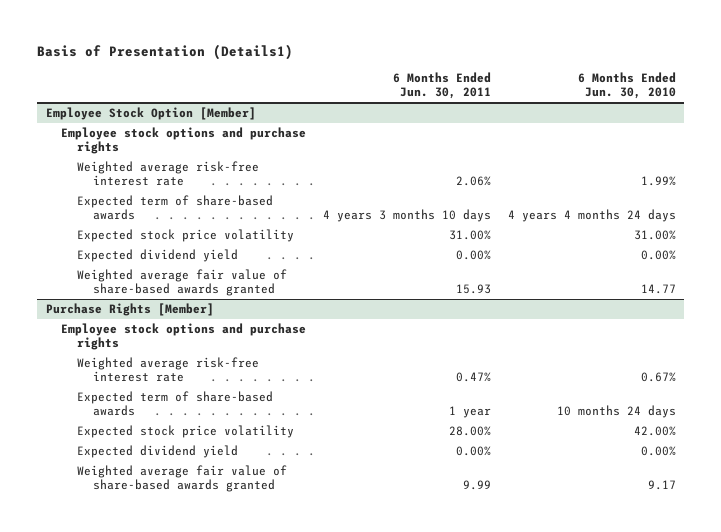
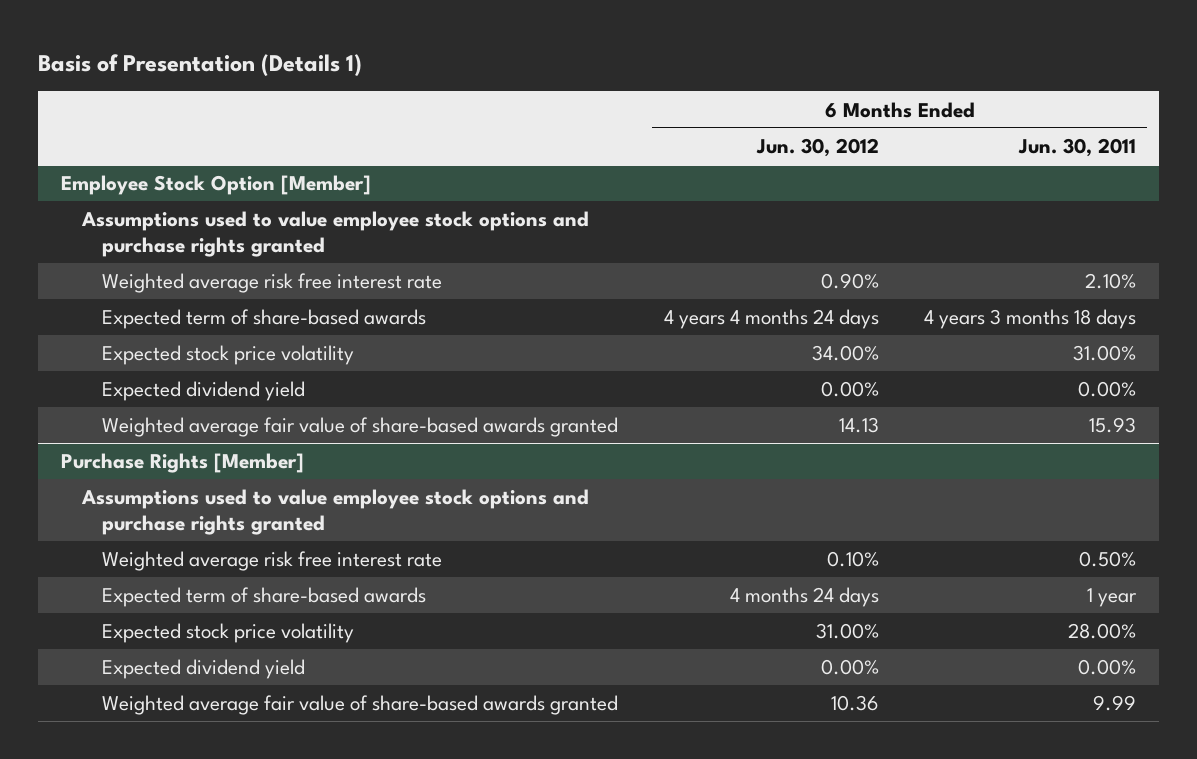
- Basis of Presentation (Details1)
+ Basis of Presentation (Details 1)
- | 6 Months Ended Jun. 30, 2011 | 6 Months Ended Jun. 30, 2010
+ | 6 Months Ended Jun. 30, 2012 | 6 Months Ended Jun. 30, 2011
@ Employee Stock Option [Member]
- Employee stock options and purchase rights
- Weighted average risk-free interest rate | 2.06% | 1.99%
- Expected term of share-based awards | 4 years 3 months 10 days | 4 years 4 months 24 days
+ Assumptions used to value employee stock options and purchase rights granted
+ Weighted average risk free interest rate | 0.90% | 2.10%
+ Expected term of share-based awards | 4 years 4 months 24 days | 4 years 3 months 18 days
@ Purchase Rights [Member]
- Employee stock options and purchase rights
- Weighted average risk-free interest rate | 0.47% | 0.67%
+ Assumptions used to value employee stock options and purchase rights granted
+ Weighted average risk free interest rate | 0.10% | 0.50%

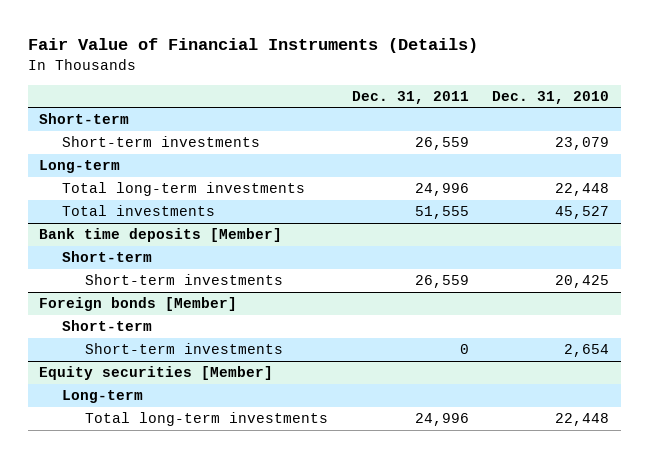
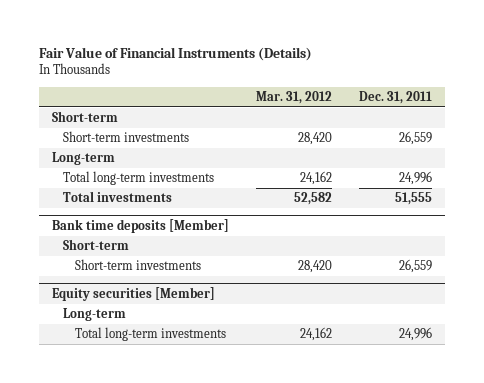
- | Dec. 31, 2011 | Dec. 31, 2010
+ | Mar. 31, 2012 | Dec. 31, 2011
- Foreign bonds [Member]
- Short-term
- Short-term investments | 0 | 2,654

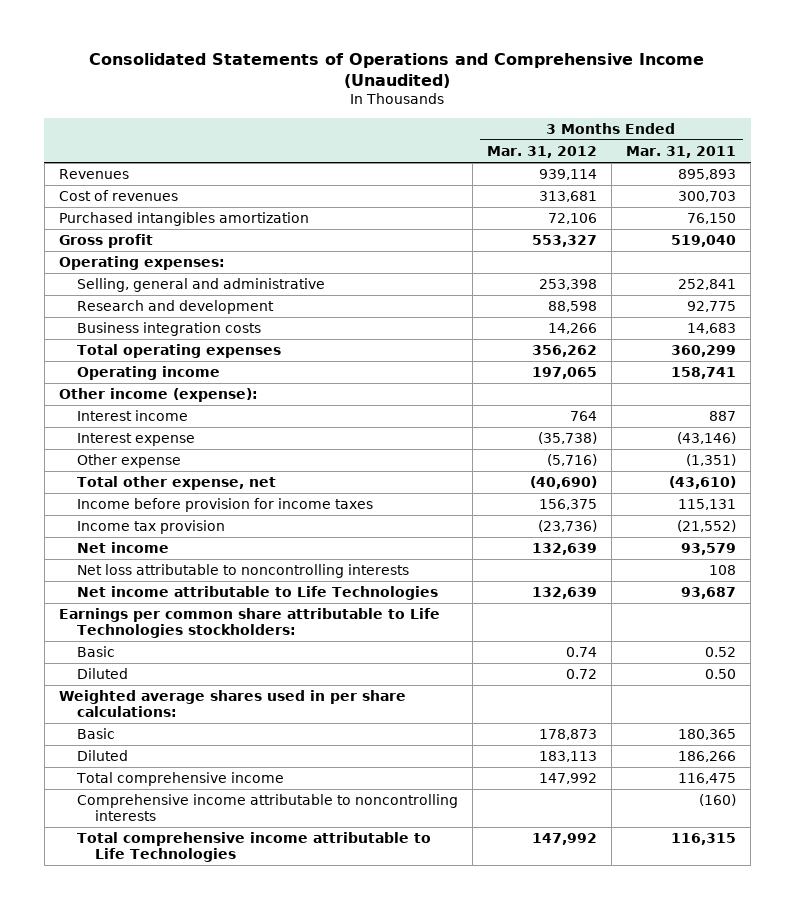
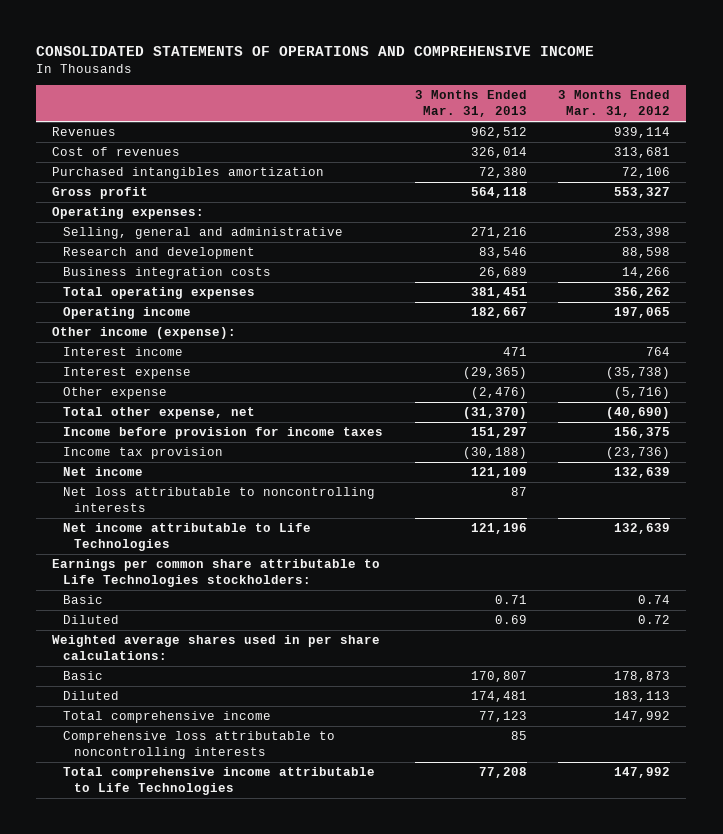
- Consolidated Statements of Operations and Comprehensive Income (Unaudited)
+ CONSOLIDATED STATEMENTS OF OPERATIONS AND COMPREHENSIVE INCOME
- | 3 Months Ended Mar. 31, 2012 | 3 Months Ended Mar. 31, 2011
+ | 3 Months Ended Mar. 31, 2013 | 3 Months Ended Mar. 31, 2012
- Comprehensive income attributable to noncontrolling interests | | (160)
+ Comprehensive loss attributable to noncontrolling interests | 85 |

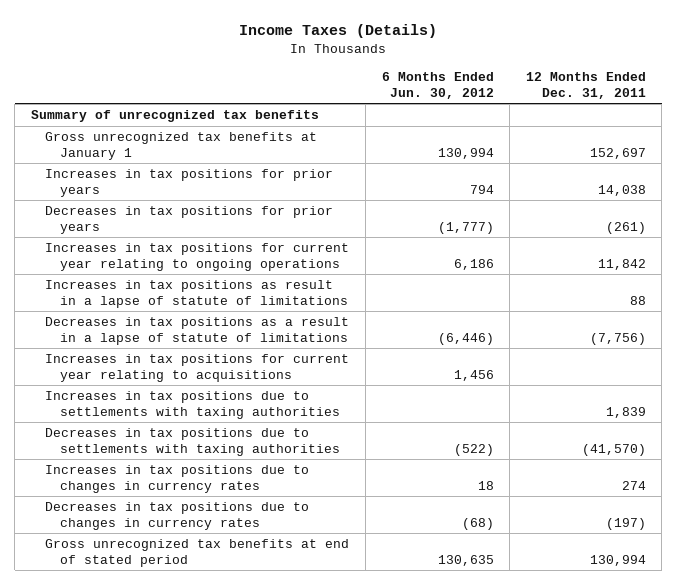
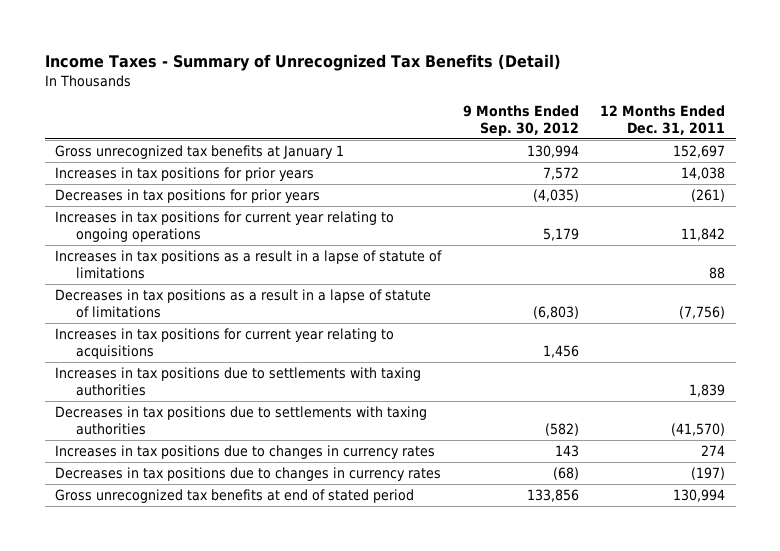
- Income Taxes (Details)
+ Income Taxes - Summary of Unrecognized Tax Benefits (Detail)
- | 6 Months Ended Jun. 30, 2012 | 12 Months Ended Dec. 31, 2011
+ | 9 Months Ended Sep. 30, 2012 | 12 Months Ended Dec. 31, 2011
- Summary of unrecognized tax benefits
- Increases in tax positions as result in a lapse of statute of limitations | | 88
+ Increases in tax positions as a result in a lapse of statute of limitations | | 88

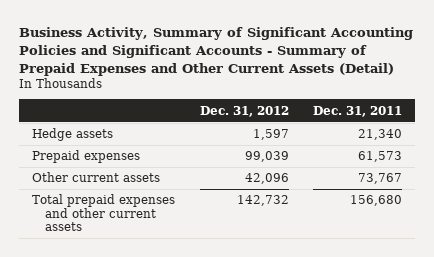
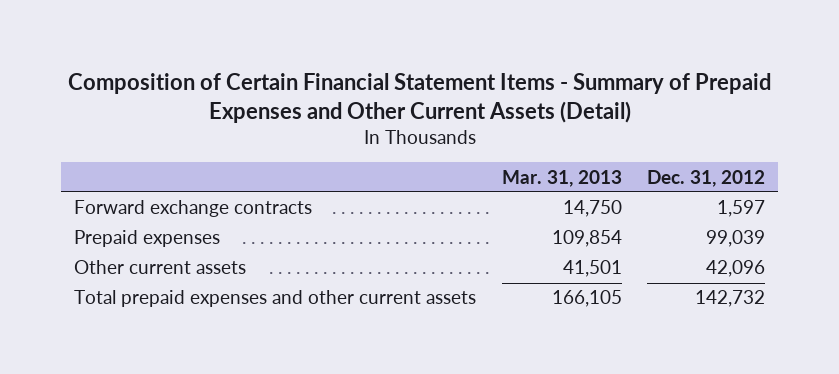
- Business Activity, Summary of Significant Accounting Policies and Significant Accounts - Summary of Prepaid Expenses and Other Current Assets (Detail)
+ Composition of Certain Financial Statement Items - Summary of Prepaid Expenses and Other Current Assets (Detail)
- | Dec. 31, 2012 | Dec. 31, 2011
+ | Mar. 31, 2013 | Dec. 31, 2012
- Hedge assets | 1,597 | 21,340
+ Forward exchange contracts | 14,750 | 1,597

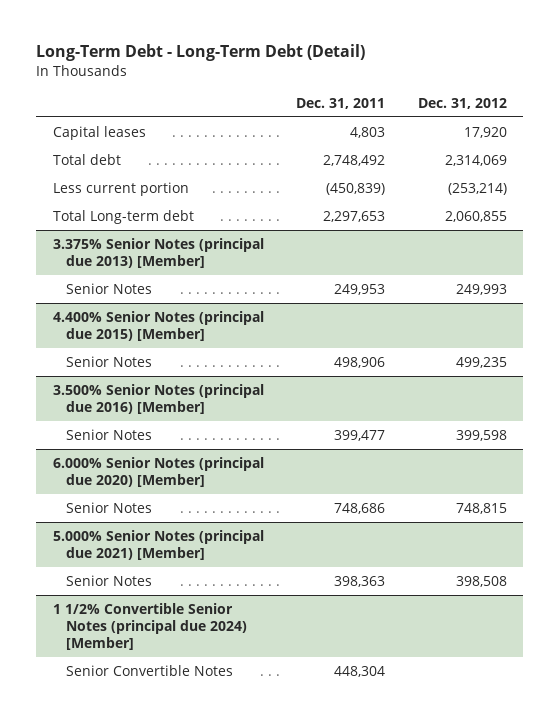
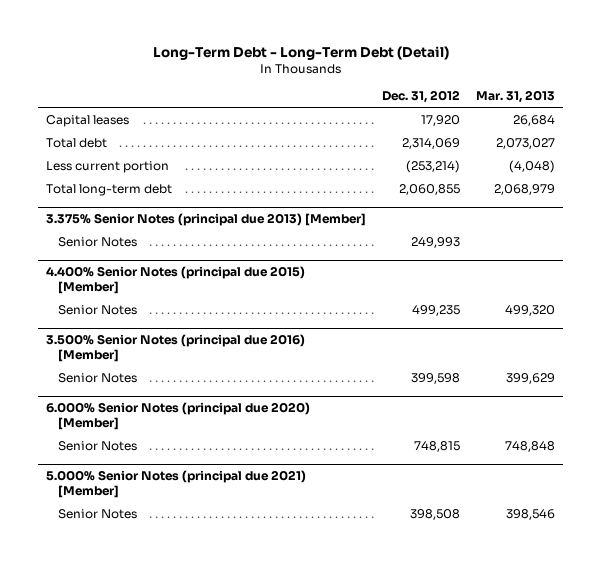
- | Dec. 31, 2011 | Dec. 31, 2012
+ | Dec. 31, 2012 | Mar. 31, 2013
- Total Long-term debt | 2,297,653 | 2,060,855
+ Total long-term debt | 2,060,855 | 2,068,979
- 1 1/2% Convertible Senior Notes (principal due 2024) [Member]
- Senior Convertible Notes | 448,304 |

